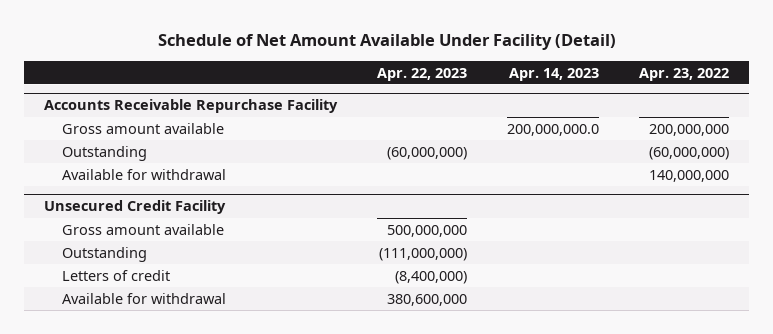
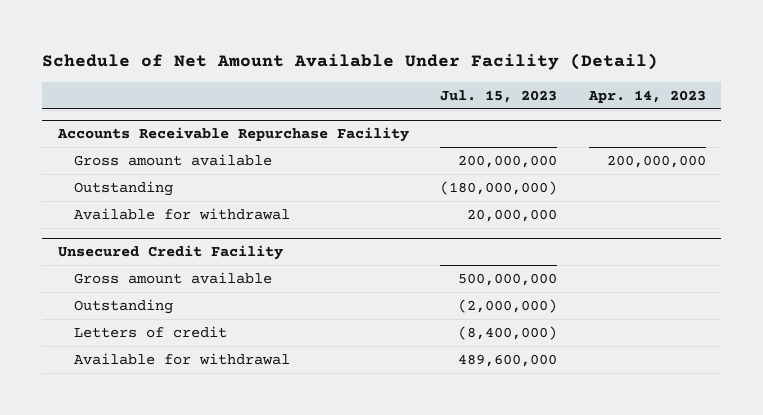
- | Apr. 22, 2023 | Apr. 14, 2023 | Apr. 23, 2022
+ | Jul. 15, 2023 | Apr. 14, 2023
@ Accounts Receivable Repurchase Facility
- Gross amount available | | 200,000,000.0 | 200,000,000
+ Gross amount available | 200,000,000 | 200,000,000

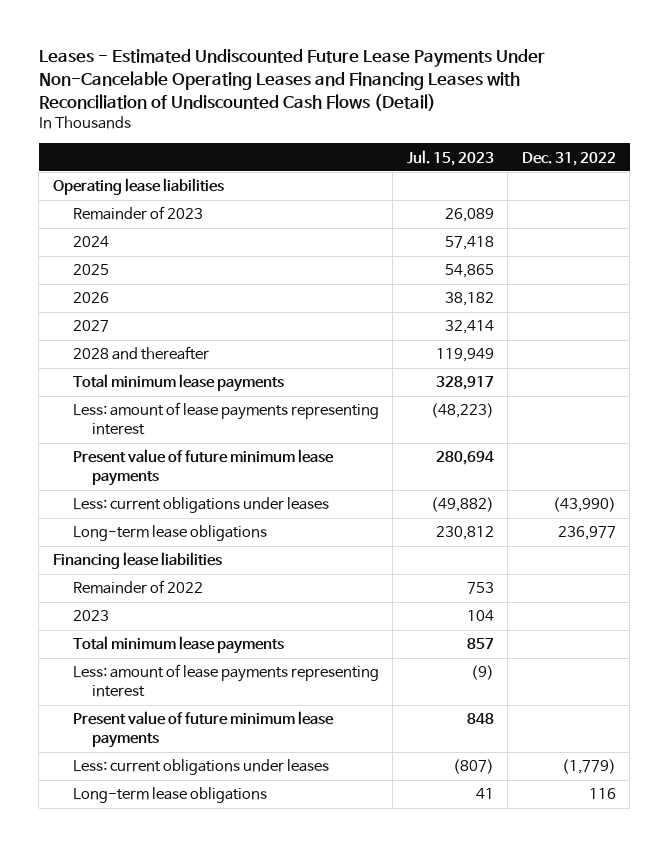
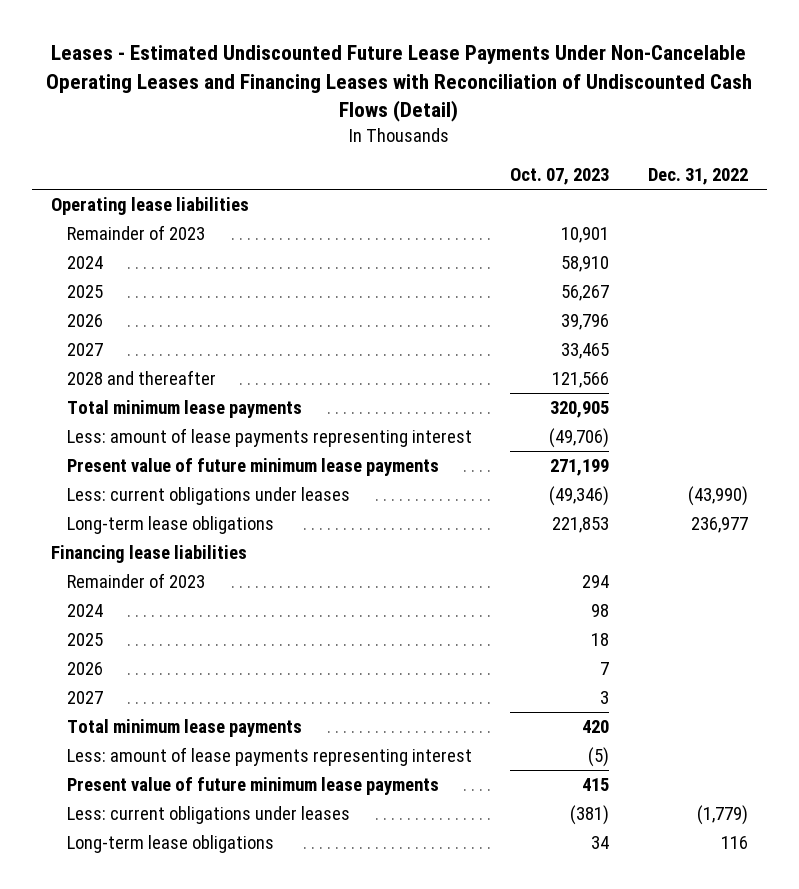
- | Jul. 15, 2023 | Dec. 31, 2022
+ | Oct. 07, 2023 | Dec. 31, 2022
- Remainder of 2022 | 753 |
- 2023 | 104 |
+ Remainder of 2023 | 294 |
+ 2024 | 98 |
+ 2025 | 18 |
+ 2026 | 7 |
+ 2027 | 3 |

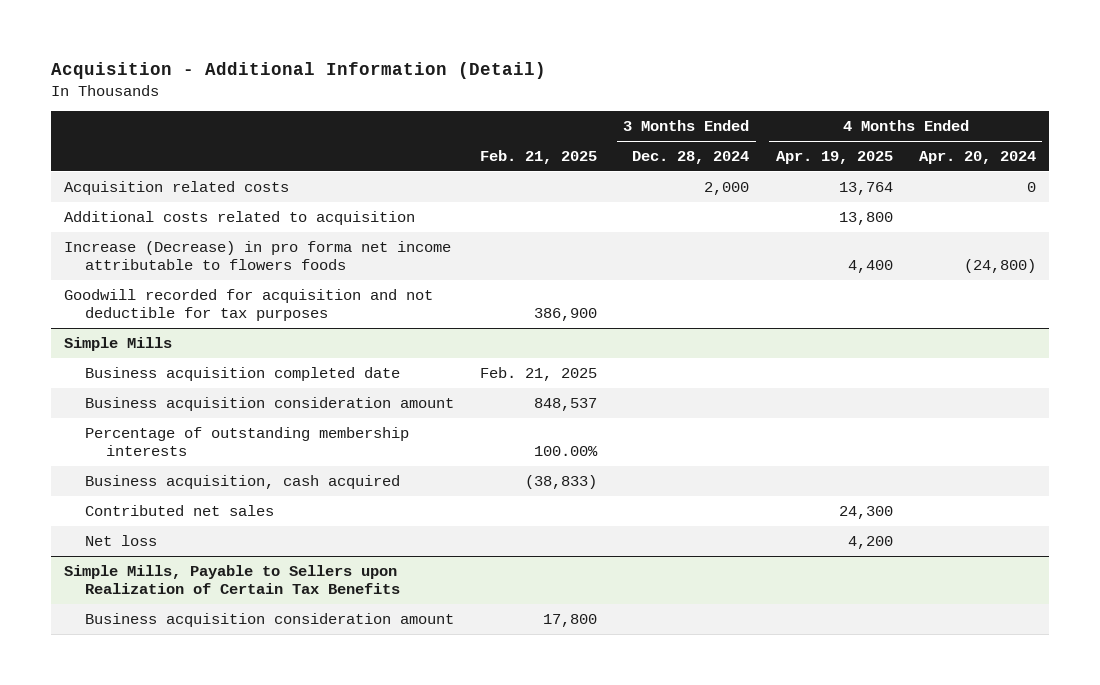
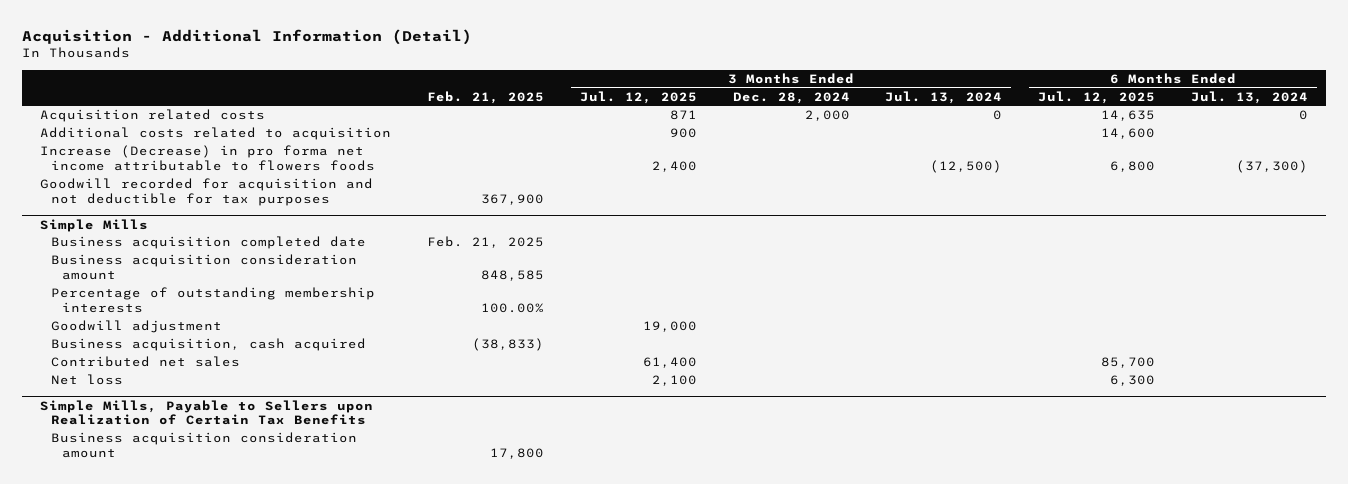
- | Feb. 21, 2025 | 3 Months Ended Dec. 28, 2024 | 4 Months Ended Apr. 19, 2025 | 4 Months Ended Apr. 20, 2024
+ | Feb. 21, 2025 | 3 Months Ended Jul. 12, 2025 | 3 Months Ended Dec. 28, 2024 | 3 Months Ended Jul. 13, 2024 | 6 Months Ended Jul. 12, 2025 | 6 Months Ended Jul. 13, 2024
- Goodwill recorded for acquisition and not deductible for tax purposes | 386,900 | | |
+ Goodwill recorded for acquisition and not deductible for tax purposes | 367,900 | | | | |
@ Simple Mills
- Business acquisition consideration amount | 848,537 | | |
+ Business acquisition consideration amount | 848,585 | | | | |
+ Goodwill adjustment | | 19,000 | | | |

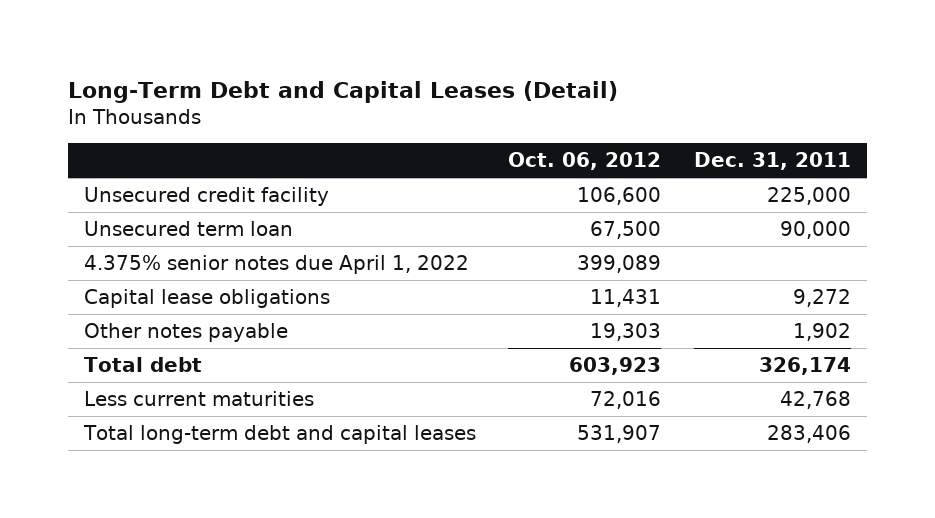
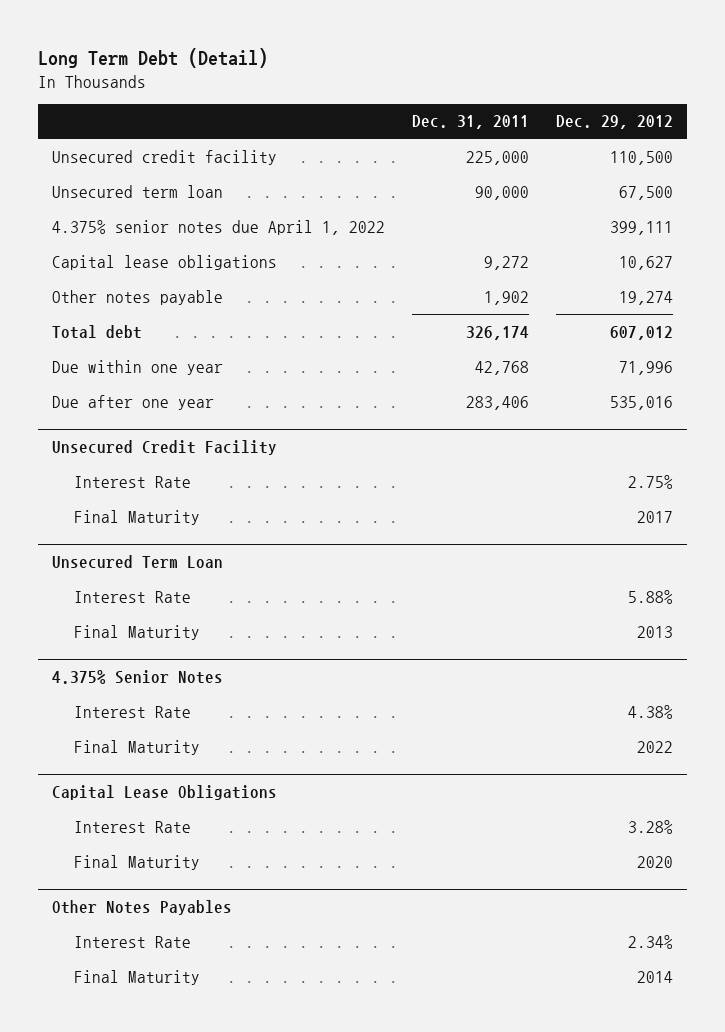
- Long-Term Debt and Capital Leases (Detail)
+ Long Term Debt (Detail)
- | Oct. 06, 2012 | Dec. 31, 2011
+ | Dec. 31, 2011 | Dec. 29, 2012
- Less current maturities | 72,016 | 42,768
- Total long-term debt and capital leases | 531,907 | 283,406
+ Due within one year | 42,768 | 71,996
+ Due after one year | 283,406 | 535,016
+ Unsecured Credit Facility
+ Interest Rate | | 2.75%
+ Final Maturity | | 2017
+ Unsecured Term Loan
+ Interest Rate | | 5.88%
+ Final Maturity | | 2013
+ 4.375% Senior Notes
+ Interest Rate | | 4.38%
+ Final Maturity | | 2022
+ Capital Lease Obligations
+ Interest Rate | | 3.28%
+ Final Maturity | | 2020
+ Other Notes Payables
+ Interest Rate | | 2.34%
+ Final Maturity | | 2014

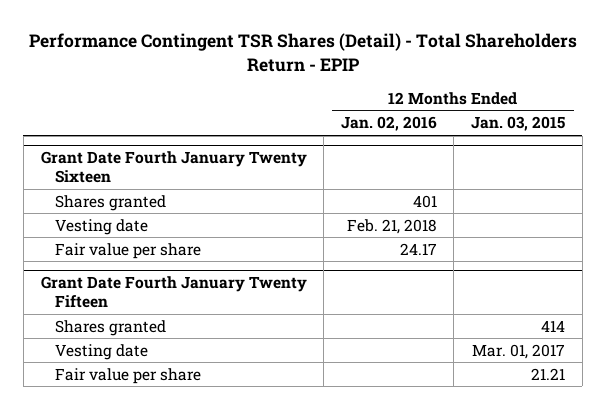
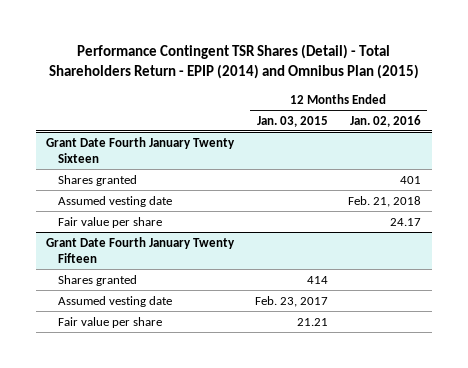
- Performance Contingent TSR Shares (Detail) - Total Shareholders Return - EPIP
+ Performance Contingent TSR Shares (Detail) - Total Shareholders Return - EPIP (2014) and Omnibus Plan (2015)
- | 12 Months Ended Jan. 02, 2016 | 12 Months Ended Jan. 03, 2015
+ | 12 Months Ended Jan. 03, 2015 | 12 Months Ended Jan. 02, 2016
@ Grant Date Fourth January Twenty Sixteen
- Vesting date | Feb. 21, 2018 |
+ Assumed vesting date | | Feb. 21, 2018
@ Grant Date Fourth January Twenty Fifteen
- Vesting date | | Mar. 01, 2017
+ Assumed vesting date | Feb. 23, 2017 |

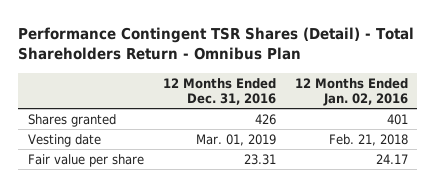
- Performance Contingent TSR Shares (Detail) - Total Shareholders Return - EPIP (2014) and Omnibus Plan (2015)
+ Performance Contingent TSR Shares (Detail) - Total Shareholders Return - Omnibus Plan
- | 12 Months Ended Jan. 03, 2015 | 12 Months Ended Jan. 02, 2016
+ | 12 Months Ended Dec. 31, 2016 | 12 Months Ended Jan. 02, 2016
- Grant Date Fourth January Twenty Sixteen
- Assumed vesting date | | Feb. 21, 2018
+ Vesting date | Mar. 01, 2019 | Feb. 21, 2018
- Grant Date Fourth January Twenty Fifteen
- Shares granted | 414 |
- Assumed vesting date | Feb. 23, 2017 |
- Fair value per share | 21.21 |

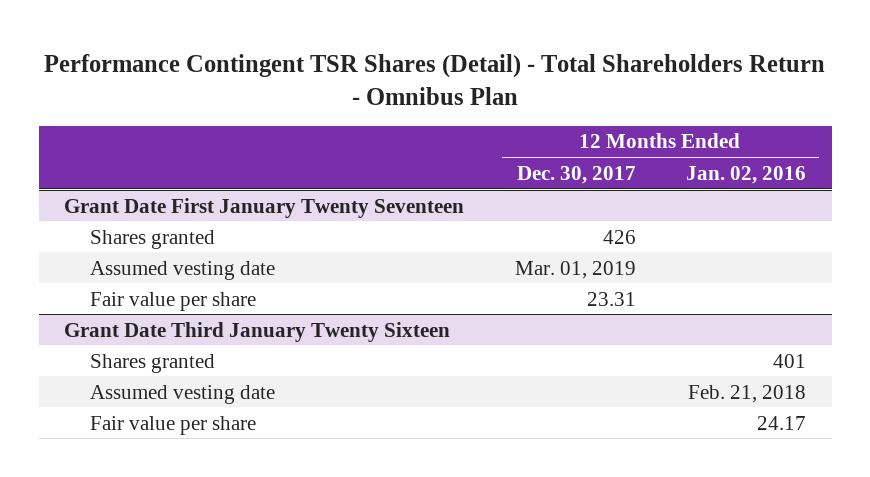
- | 12 Months Ended Dec. 31, 2016 | 12 Months Ended Jan. 02, 2016
+ | 12 Months Ended Dec. 30, 2017 | 12 Months Ended Jan. 02, 2016
+ Grant Date First January Twenty Seventeen
+ Shares granted | 426 |
+ Assumed vesting date | Mar. 01, 2019 |
+ Fair value per share | 23.31 |
+ Grant Date Third January Twenty Sixteen
- Vesting date | Mar. 01, 2019 | Feb. 21, 2018
+ Assumed vesting date | | Feb. 21, 2018

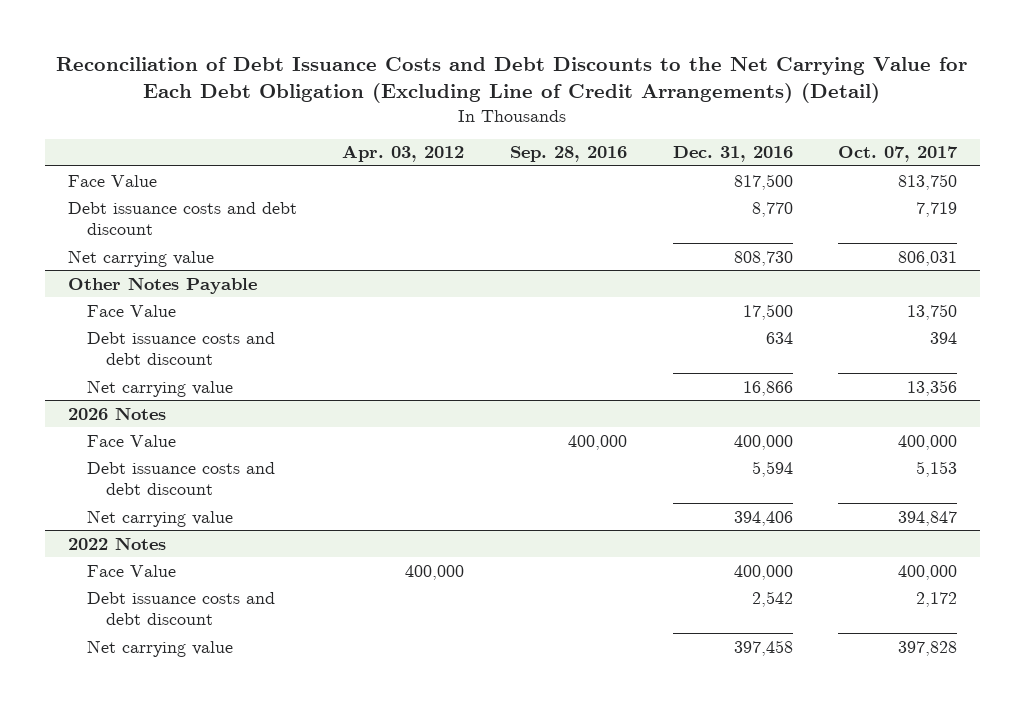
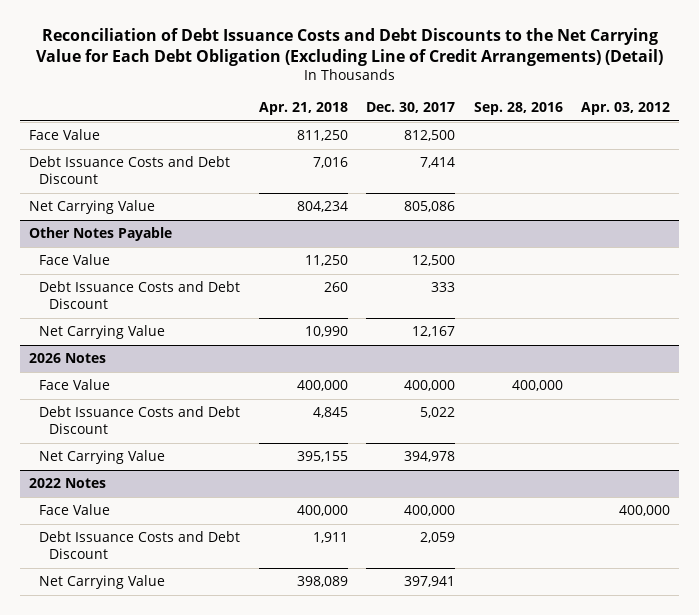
- | Apr. 03, 2012 | Sep. 28, 2016 | Dec. 31, 2016 | Oct. 07, 2017
+ | Apr. 21, 2018 | Dec. 30, 2017 | Sep. 28, 2016 | Apr. 03, 2012
- Debt issuance costs and debt discount | | | 8,770 | 7,719
- Net carrying value | | | 808,730 | 806,031
+ Debt Issuance Costs and Debt Discount | 7,016 | 7,414 | |
+ Net Carrying Value | 804,234 | 805,086 | |
@ Other Notes Payable
- Debt issuance costs and debt discount | | | 634 | 394
- Net carrying value | | | 16,866 | 13,356
+ Debt Issuance Costs and Debt Discount | 260 | 333 | |
+ Net Carrying Value | 10,990 | 12,167 | |
@ 2026 Notes
- Debt issuance costs and debt discount | | | 5,594 | 5,153
- Net carrying value | | | 394,406 | 394,847
+ Debt Issuance Costs and Debt Discount | 4,845 | 5,022 | |
+ Net Carrying Value | 395,155 | 394,978 | |
@ 2022 Notes
- Debt issuance costs and debt discount | | | 2,542 | 2,172
- Net carrying value | | | 397,458 | 397,828
+ Debt Issuance Costs and Debt Discount | 1,911 | 2,059 | |
+ Net Carrying Value | 398,089 | 397,941 | |

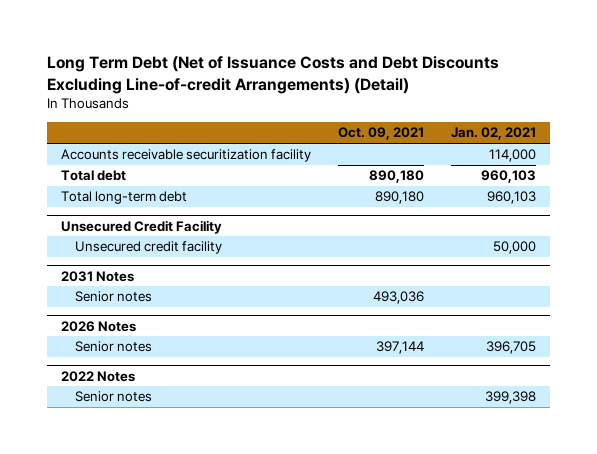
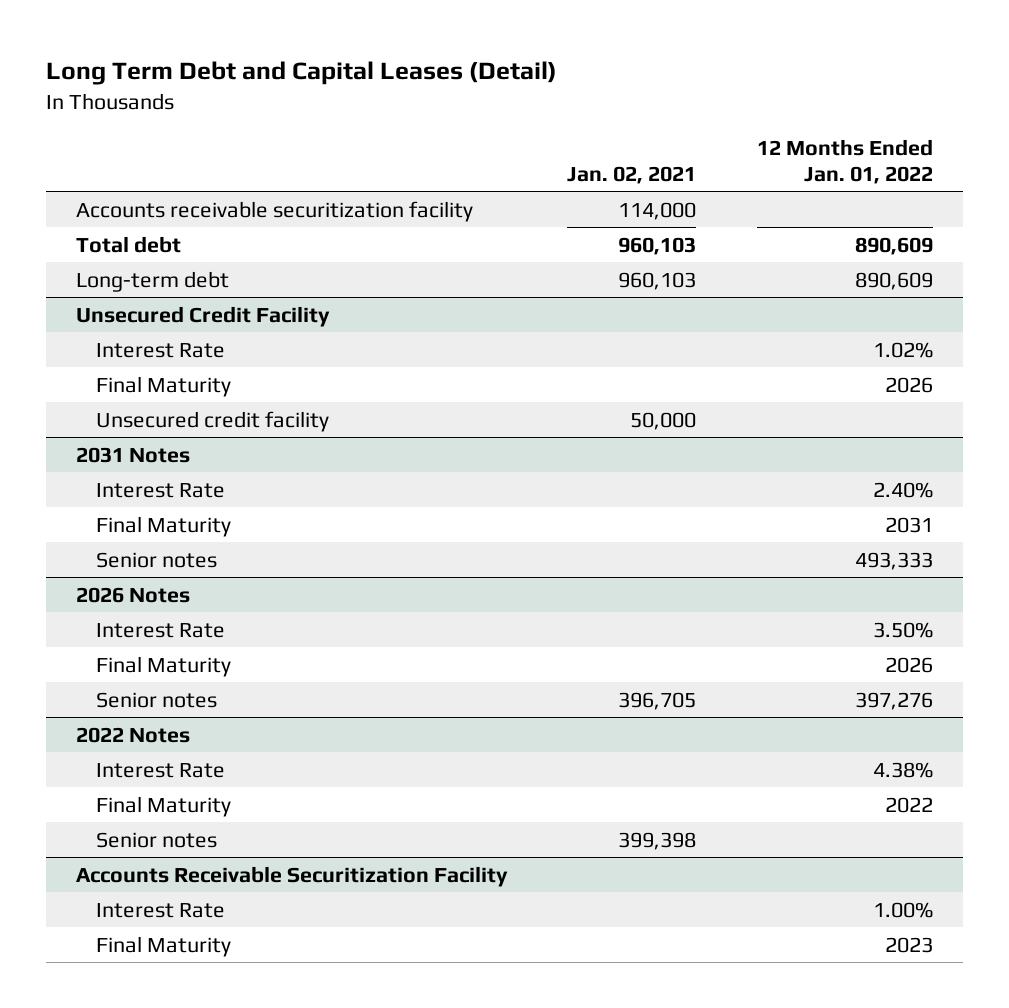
- Long Term Debt (Net of Issuance Costs and Debt Discounts Excluding Line-of-credit Arrangements) (Detail)
+ Long Term Debt and Capital Leases (Detail)
- | Oct. 09, 2021 | Jan. 02, 2021
+ | Jan. 02, 2021 | 12 Months Ended Jan. 01, 2022
- Total long-term debt | 890,180 | 960,103
+ Long-term debt | 960,103 | 890,609
@ Unsecured Credit Facility
+ Interest Rate | | 1.02%
+ Final Maturity | | 2026
@ 2031 Notes
+ Interest Rate | | 2.40%
+ Final Maturity | | 2031
@ 2026 Notes
+ Interest Rate | | 3.50%
+ Final Maturity | | 2026
@ 2022 Notes
+ Interest Rate | | 4.38%
+ Final Maturity | | 2022
+ Accounts Receivable Securitization Facility
+ Interest Rate | | 1.00%
+ Final Maturity | | 2023

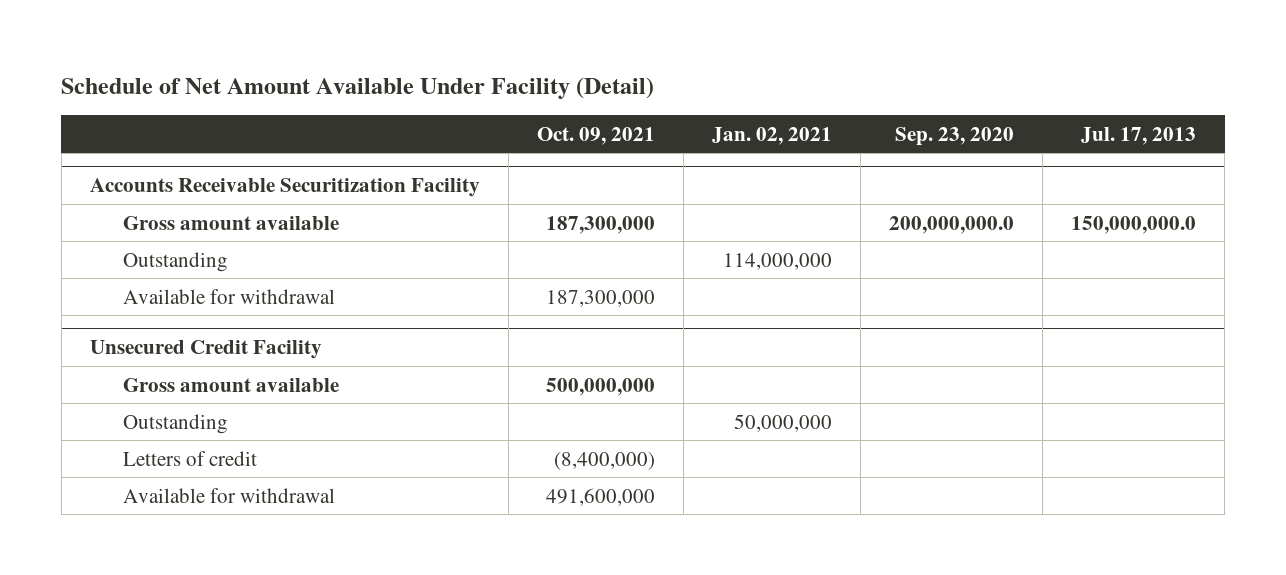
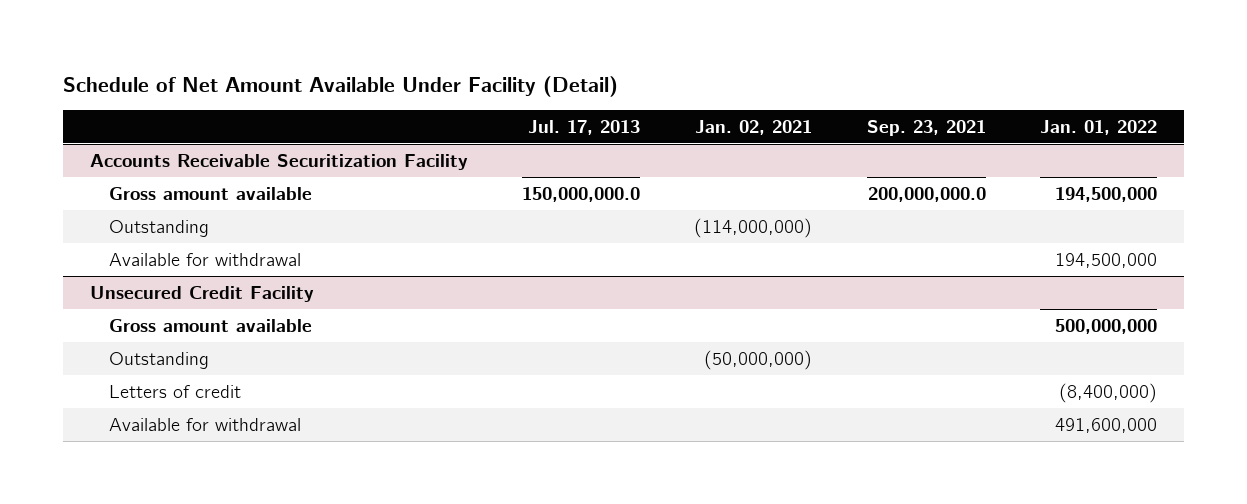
- | Oct. 09, 2021 | Jan. 02, 2021 | Sep. 23, 2020 | Jul. 17, 2013
+ | Jul. 17, 2013 | Jan. 02, 2021 | Sep. 23, 2021 | Jan. 01, 2022
@ Accounts Receivable Securitization Facility
- Outstanding | | 114,000,000 | |
+ Outstanding | | (114,000,000) | |
@ Unsecured Credit Facility
- Outstanding | | 50,000,000 | |
+ Outstanding | | (50,000,000) | |

